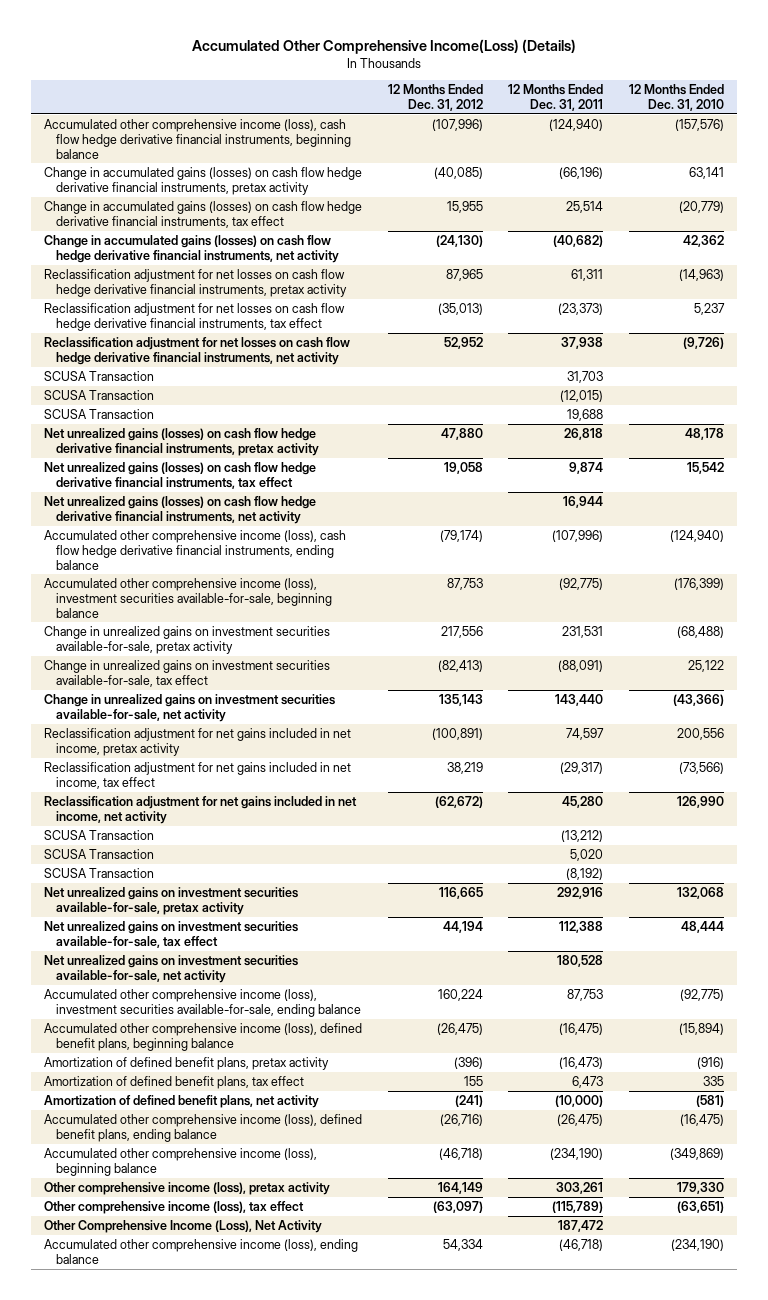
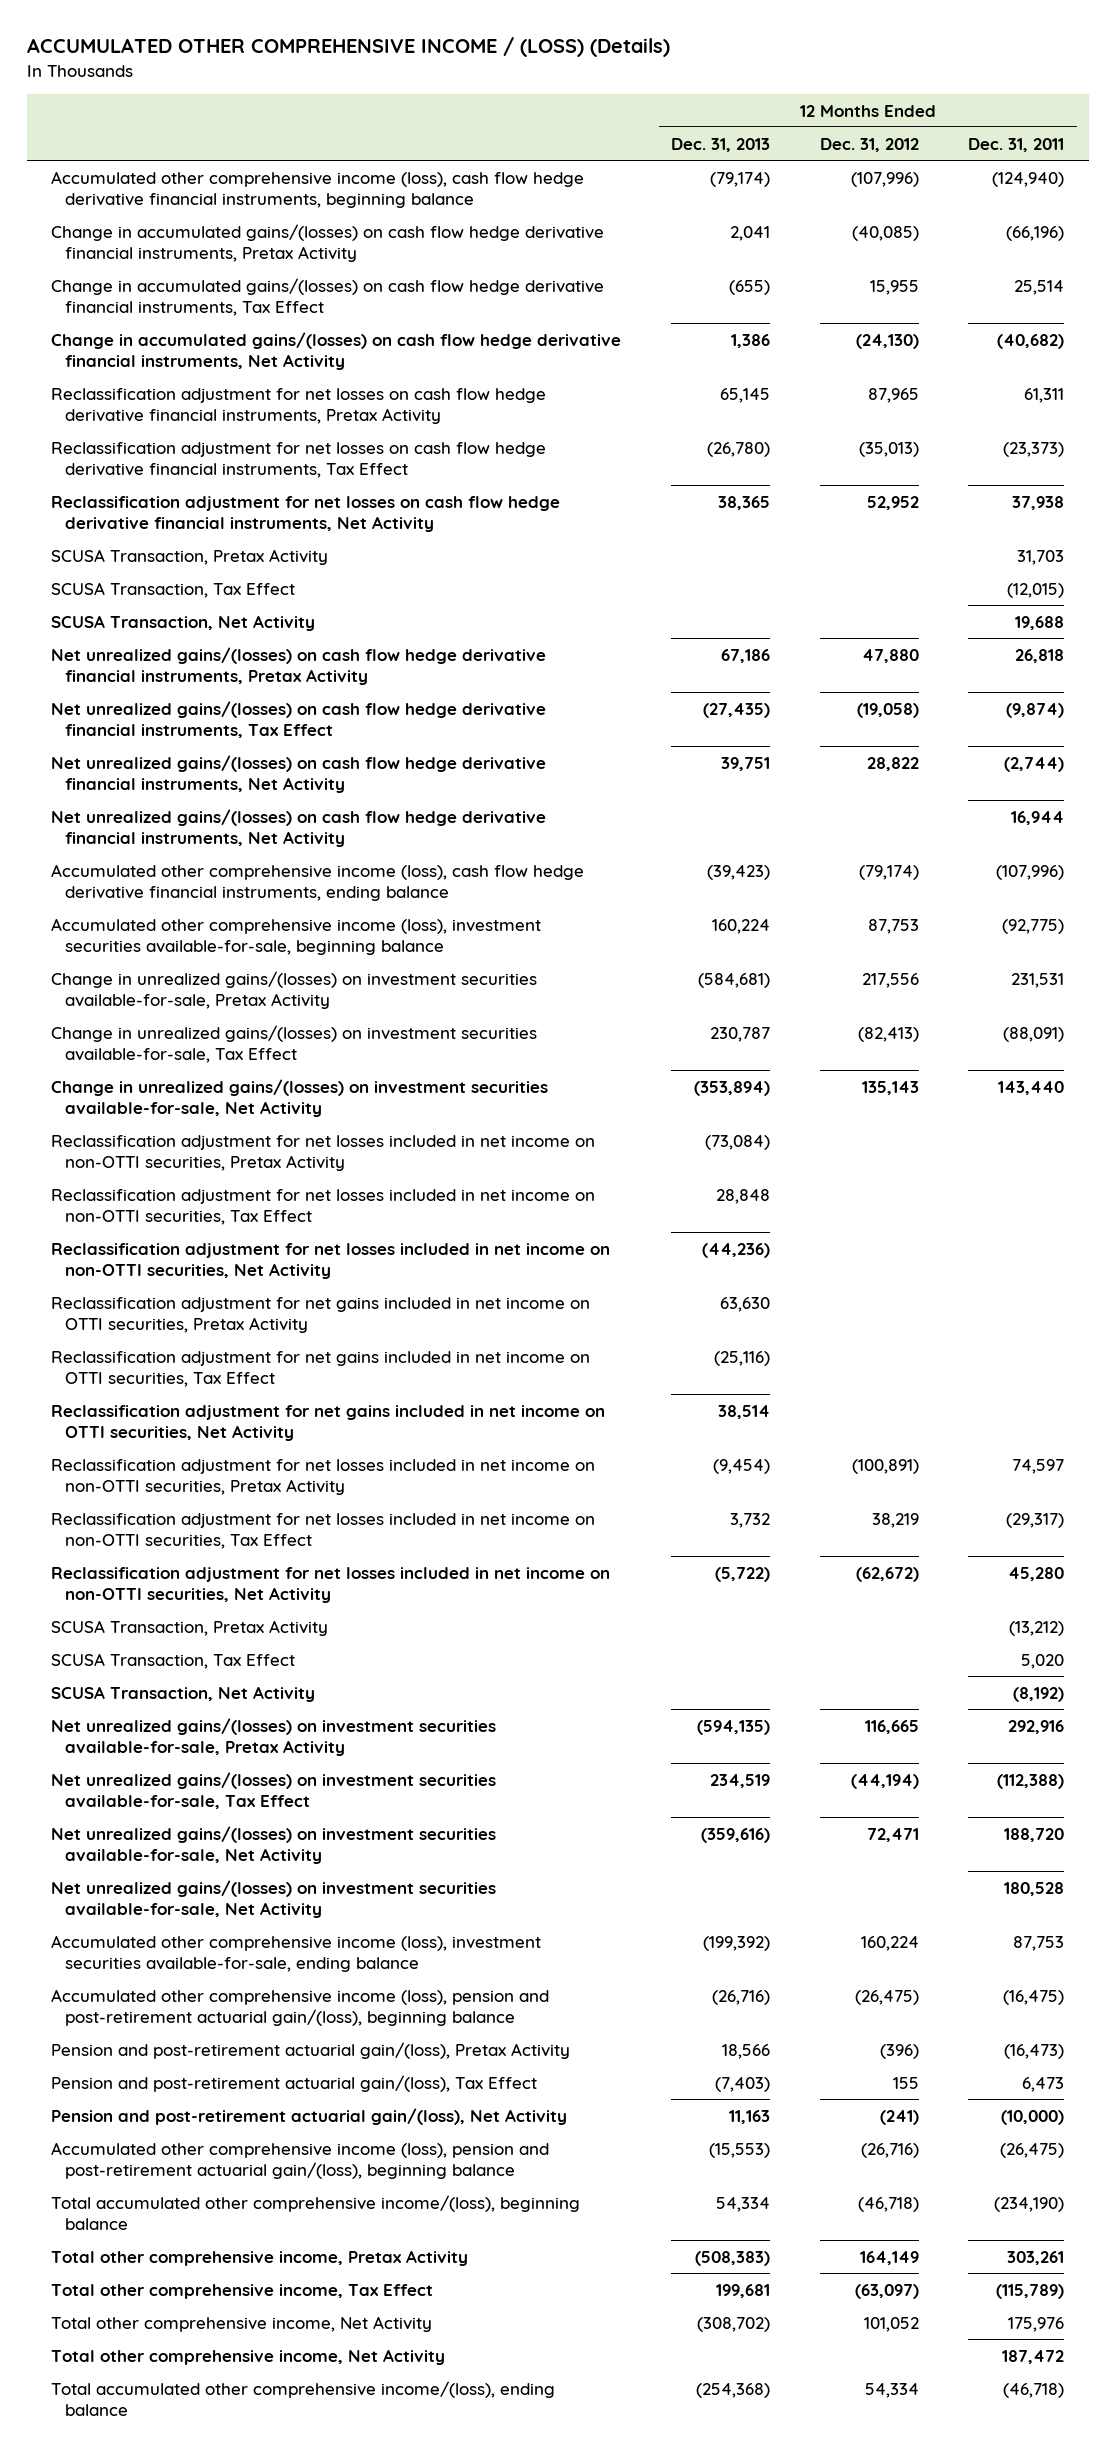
- Accumulated Other Comprehensive Income(Loss) (Details)
+ ACCUMULATED OTHER COMPREHENSIVE INCOME / (LOSS) (Details)
- | 12 Months Ended Dec. 31, 2012 | 12 Months Ended Dec. 31, 2011 | 12 Months Ended Dec. 31, 2010
+ | 12 Months Ended Dec. 31, 2013 | 12 Months Ended Dec. 31, 2012 | 12 Months Ended Dec. 31, 2011
- Change in accumulated gains (losses) on cash flow hedge derivative financial instruments, pretax activity | (40,085) | (66,196) | 63,141
- Change in accumulated gains (losses) on cash flow hedge derivative financial instruments, tax effect | 15,955 | 25,514 | (20,779)
- Change in accumulated gains (losses) on cash flow hedge derivative financial instruments, net activity | (24,130) | (40,682) | 42,362
- Reclassification adjustment for net losses on cash flow hedge derivative financial instruments, pretax activity | 87,965 | 61,311 | (14,963)
- Reclassification adjustment for net losses on cash flow hedge derivative financial instruments, tax effect | (35,013) | (23,373) | 5,237
- Reclassification adjustment for net losses on cash flow hedge derivative financial instruments, net activity | 52,952 | 37,938 | (9,726)
- SCUSA Transaction | | 31,703 |
- SCUSA Transaction | | (12,015) |
- SCUSA Transaction | | 19,688 |
- Net unrealized gains (losses) on cash flow hedge derivative financial instruments, pretax activity | 47,880 | 26,818 | 48,178
- Net unrealized gains (losses) on cash flow hedge derivative financial instruments, tax effect | 19,058 | 9,874 | 15,542
- Net unrealized gains (losses) on cash flow hedge derivative financial instruments, net activity | | 16,944 |
+ Change in accumulated gains/(losses) on cash flow hedge derivative financial instruments, Pretax Activity | 2,041 | (40,085) | (66,196)
+ Change in accumulated gains/(losses) on cash flow hedge derivative financial instruments, Tax Effect | (655) | 15,955 | 25,514
+ Change in accumulated gains/(losses) on cash flow hedge derivative financial instruments, Net Activity | 1,386 | (24,130) | (40,682)
+ Reclassification adjustment for net losses on cash flow hedge derivative financial instruments, Pretax Activity | 65,145 | 87,965 | 61,311
+ Reclassification adjustment for net losses on cash flow hedge derivative financial instruments, Tax Effect | (26,780) | (35,013) | (23,373)
+ Reclassification adjustment for net losses on cash flow hedge derivative financial instruments, Net Activity | 38,365 | 52,952 | 37,938
+ SCUSA Transaction, Pretax Activity | | | 31,703
+ SCUSA Transaction, Tax Effect | | | (12,015)
+ SCUSA Transaction, Net Activity | | | 19,688
+ Net unrealized gains/(losses) on cash flow hedge derivative financial instruments, Pretax Activity | 67,186 | 47,880 | 26,818
+ Net unrealized gains/(losses) on cash flow hedge derivative financial instruments, Tax Effect | (27,435) | (19,058) | (9,874)
+ Net unrealized gains/(losses) on cash flow hedge derivative financial instruments, Net Activity | 39,751 | 28,822 | (2,744)
+ Net unrealized gains/(losses) on cash flow hedge derivative financial instruments, Net Activity | | | 16,944
- Change in unrealized gains on investment securities available-for-sale, pretax activity | 217,556 | 231,531 | (68,488)
- Change in unrealized gains on investment securities available-for-sale, tax effect | (82,413) | (88,091) | 25,122
- Change in unrealized gains on investment securities available-for-sale, net activity | 135,143 | 143,440 | (43,366)
- Reclassification adjustment for net gains included in net income, pretax activity | (100,891) | 74,597 | 200,556
- Reclassification adjustment for net gains included in net income, tax effect | 38,219 | (29,317) | (73,566)
- Reclassification adjustment for net gains included in net income, net activity | (62,672) | 45,280 | 126,990
- SCUSA Transaction | | (13,212) |
- SCUSA Transaction | | 5,020 |
- SCUSA Transaction | | (8,192) |
- Net unrealized gains on investment securities available-for-sale, pretax activity | 116,665 | 292,916 | 132,068
- Net unrealized gains on investment securities available-for-sale, tax effect | 44,194 | 112,388 | 48,444
- Net unrealized gains on investment securities available-for-sale, net activity | | 180,528 |
+ Change in unrealized gains/(losses) on investment securities available-for-sale, Pretax Activity | (584,681) | 217,556 | 231,531
+ Change in unrealized gains/(losses) on investment securities available-for-sale, Tax Effect | 230,787 | (82,413) | (88,091)
+ Change in unrealized gains/(losses) on investment securities available-for-sale, Net Activity | (353,894) | 135,143 | 143,440
+ Reclassification adjustment for net losses included in net income on non-OTTI securities, Pretax Activity | (73,084) | |
+ Reclassification adjustment for net losses included in net income on non-OTTI securities, Tax Effect | 28,848 | |
+ Reclassification adjustment for net losses included in net income on non-OTTI securities, Net Activity | (44,236) | |
+ Reclassification adjustment for net gains included in net income on OTTI securities, Pretax Activity | 63,630 | |
+ Reclassification adjustment for net gains included in net income on OTTI securities, Tax Effect | (25,116) | |
+ Reclassification adjustment for net gains included in net income on OTTI securities, Net Activity | 38,514 | |
+ Reclassification adjustment for net losses included in net income on non-OTTI securities, Pretax Activity | (9,454) | (100,891) | 74,597
+ Reclassification adjustment for net losses included in net income on non-OTTI securities, Tax Effect | 3,732 | 38,219 | (29,317)
+ Reclassification adjustment for net losses included in net income on non-OTTI securities, Net Activity | (5,722) | (62,672) | 45,280
+ SCUSA Transaction, Pretax Activity | | | (13,212)
+ SCUSA Transaction, Tax Effect | | | 5,020
+ SCUSA Transaction, Net Activity | | | (8,192)
+ Net unrealized gains/(losses) on investment securities available-for-sale, Pretax Activity | (594,135) | 116,665 | 292,916
+ Net unrealized gains/(losses) on investment securities available-for-sale, Tax Effect | 234,519 | (44,194) | (112,388)
+ Net unrealized gains/(losses) on investment securities available-for-sale, Net Activity | (359,616) | 72,471 | 188,720
+ Net unrealized gains/(losses) on investment securities available-for-sale, Net Activity | | | 180,528
- Accumulated other comprehensive income (loss), defined benefit plans, beginning balance | (26,475) | (16,475) | (15,894)
- Amortization of defined benefit plans, pretax activity | (396) | (16,473) | (916)
- Amortization of defined benefit plans, tax effect | 155 | 6,473 | 335
- Amortization of defined benefit plans, net activity | (241) | (10,000) | (581)
- Accumulated other comprehensive income (loss), defined benefit plans, ending balance | (26,716) | (26,475) | (16,475)
- Accumulated other comprehensive income (loss), beginning balance | (46,718) | (234,190) | (349,869)
- Other comprehensive income (loss), pretax activity | 164,149 | 303,261 | 179,330
- Other comprehensive income (loss), tax effect | (63,097) | (115,789) | (63,651)
- Other Comprehensive Income (Loss), Net Activity | | 187,472 |
- Accumulated other comprehensive income (loss), ending balance | 54,334 | (46,718) | (234,190)
+ Accumulated other comprehensive income (loss), pension and post-retirement actuarial gain/(loss), beginning balance | (26,716) | (26,475) | (16,475)
+ Pension and post-retirement actuarial gain/(loss), Pretax Activity | 18,566 | (396) | (16,473)
+ Pension and post-retirement actuarial gain/(loss), Tax Effect | (7,403) | 155 | 6,473
+ Pension and post-retirement actuarial gain/(loss), Net Activity | 11,163 | (241) | (10,000)
+ Accumulated other comprehensive income (loss), pension and post-retirement actuarial gain/(loss), beginning balance | (15,553) | (26,716) | (26,475)
+ Total accumulated other comprehensive income/(loss), beginning balance | 54,334 | (46,718) | (234,190)
+ Total other comprehensive income, Pretax Activity | (508,383) | 164,149 | 303,261
+ Total other comprehensive income, Tax Effect | 199,681 | (63,097) | (115,789)
+ Total other comprehensive income, Net Activity | (308,702) | 101,052 | 175,976
+ Total other comprehensive income, Net Activity | | | 187,472
+ Total accumulated other comprehensive income/(loss), ending balance | (254,368) | 54,334 | (46,718)

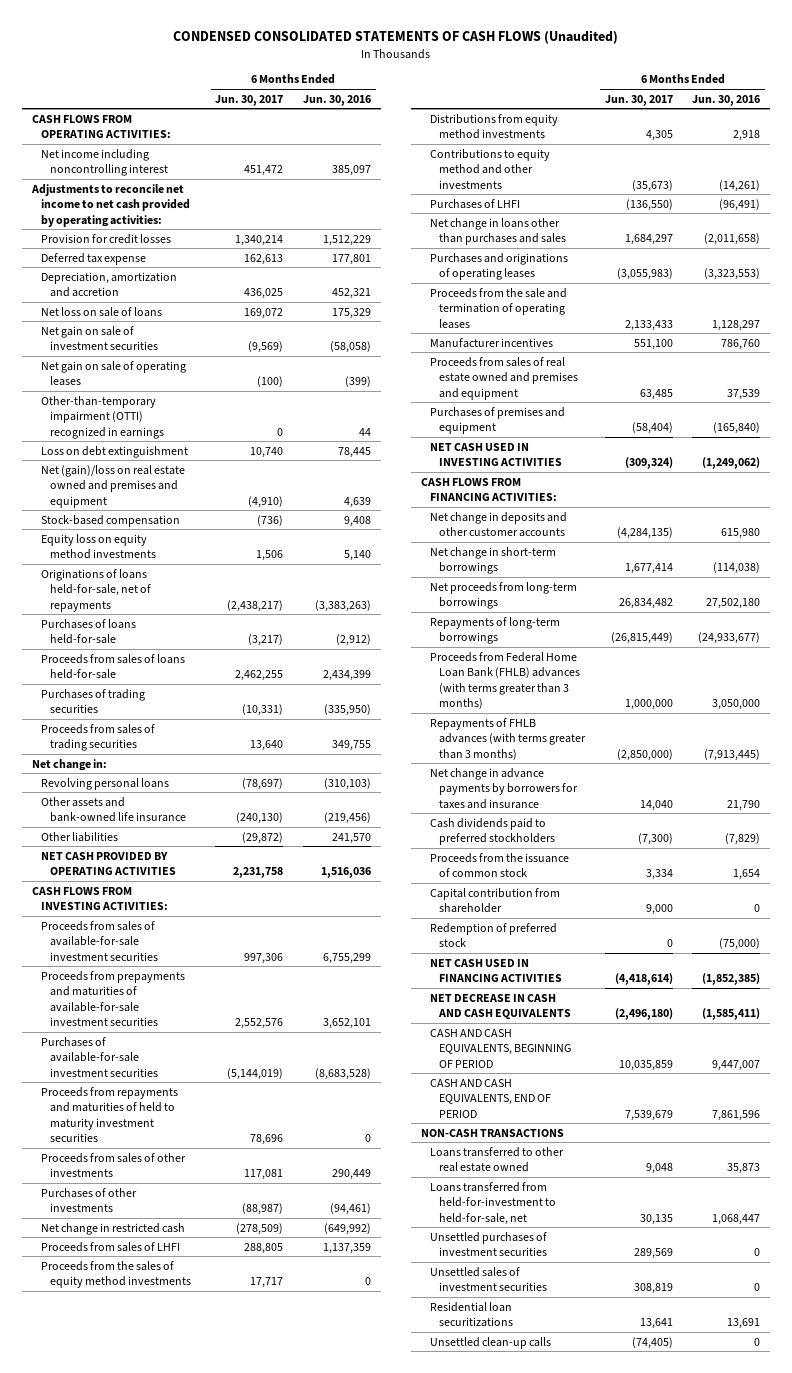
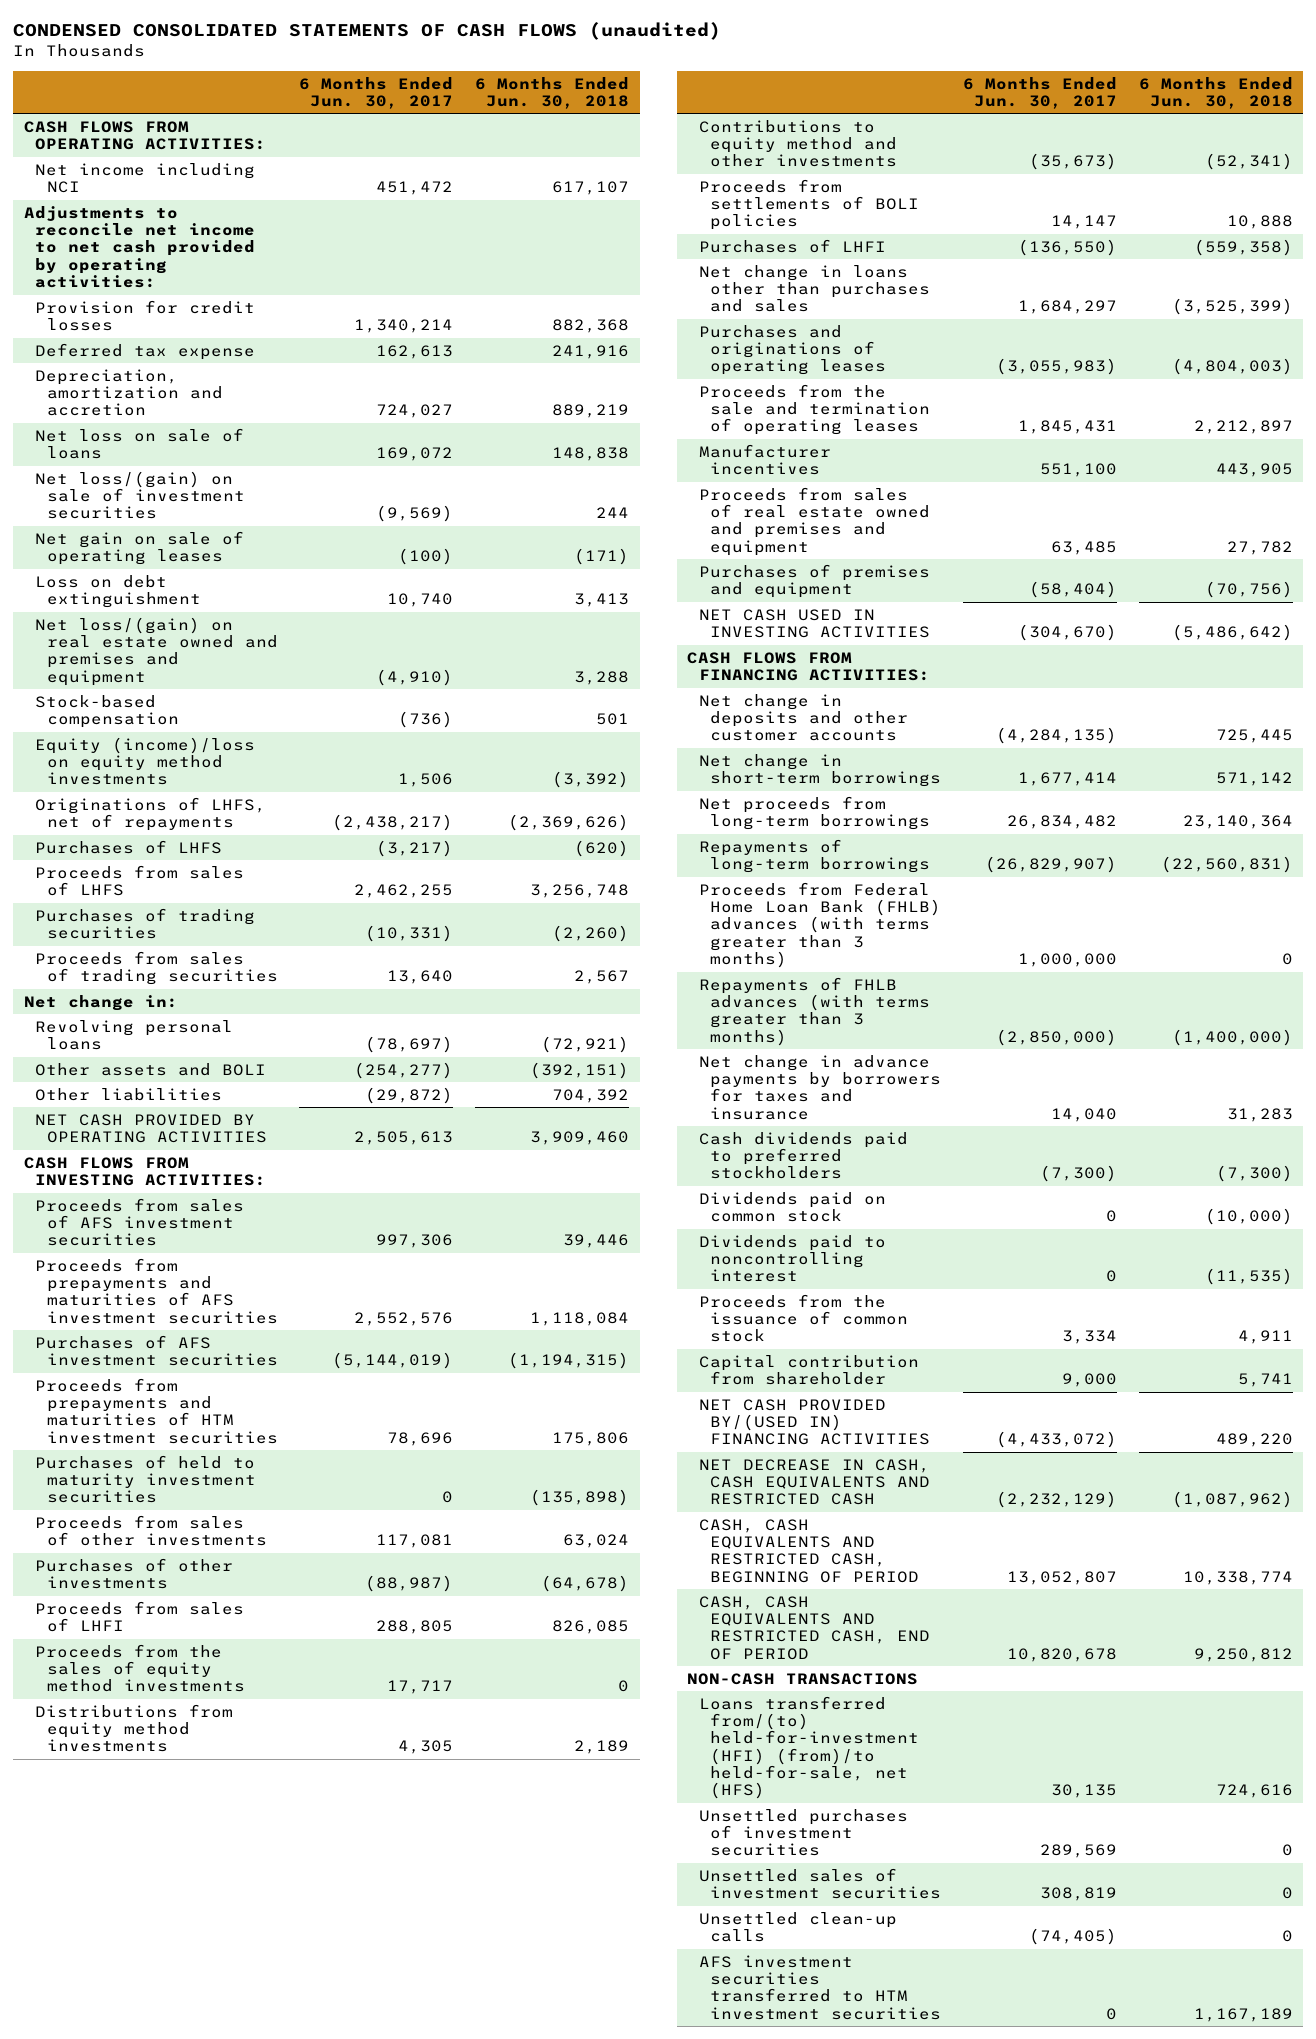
- CONDENSED CONSOLIDATED STATEMENTS OF CASH FLOWS (Unaudited)
+ CONDENSED CONSOLIDATED STATEMENTS OF CASH FLOWS (unaudited)
- | 6 Months Ended Jun. 30, 2017 | 6 Months Ended Jun. 30, 2016
+ | 6 Months Ended Jun. 30, 2017 | 6 Months Ended Jun. 30, 2018
- Net income including noncontrolling interest | 451,472 | 385,097
+ Net income including NCI | 451,472 | 617,107
- Depreciation, amortization and accretion | 436,025 | 452,321
+ Depreciation, amortization and accretion | 724,027 | 889,219
- Net gain on sale of investment securities | (9,569) | (58,058)
+ Net loss/(gain) on sale of investment securities | (9,569) | 244
- Other-than-temporary impairment (OTTI) recognized in earnings | 0 | 44
- Net (gain)/loss on real estate owned and premises and equipment | (4,910) | 4,639
+ Net loss/(gain) on real estate owned and premises and equipment | (4,910) | 3,288
- Equity loss on equity method investments | 1,506 | 5,140
- Originations of loans held-for-sale, net of repayments | (2,438,217) | (3,383,263)
- Purchases of loans held-for-sale | (3,217) | (2,912)
- Proceeds from sales of loans held-for-sale | 2,462,255 | 2,434,399
+ Equity (income)/loss on equity method investments | 1,506 | (3,392)
+ Originations of LHFS, net of repayments | (2,438,217) | (2,369,626)
+ Purchases of LHFS | (3,217) | (620)
+ Proceeds from sales of LHFS | 2,462,255 | 3,256,748
- Other assets and bank-owned life insurance | (240,130) | (219,456)
+ Other assets and BOLI | (254,277) | (392,151)
- NET CASH PROVIDED BY OPERATING ACTIVITIES | 2,231,758 | 1,516,036
+ NET CASH PROVIDED BY OPERATING ACTIVITIES | 2,505,613 | 3,909,460
- Proceeds from sales of available-for-sale investment securities | 997,306 | 6,755,299
- Proceeds from prepayments and maturities of available-for-sale investment securities | 2,552,576 | 3,652,101
- Purchases of available-for-sale investment securities | (5,144,019) | (8,683,528)
- Proceeds from repayments and maturities of held to maturity investment securities | 78,696 | 0
+ Proceeds from sales of AFS investment securities | 997,306 | 39,446
+ Proceeds from prepayments and maturities of AFS investment securities | 2,552,576 | 1,118,084
+ Purchases of AFS investment securities | (5,144,019) | (1,194,315)
+ Proceeds from prepayments and maturities of HTM investment securities | 78,696 | 175,806
+ Purchases of held to maturity investment securities | 0 | (135,898)
- Net change in restricted cash | (278,509) | (649,992)
+ Proceeds from settlements of BOLI policies | 14,147 | 10,888
- Proceeds from the sale and termination of operating leases | 2,133,433 | 1,128,297
+ Proceeds from the sale and termination of operating leases | 1,845,431 | 2,212,897
- NET CASH USED IN INVESTING ACTIVITIES | (309,324) | (1,249,062)
+ NET CASH USED IN INVESTING ACTIVITIES | (304,670) | (5,486,642)
- Repayments of long-term borrowings | (26,815,449) | (24,933,677)
+ Repayments of long-term borrowings | (26,829,907) | (22,560,831)
+ Dividends paid on common stock | 0 | (10,000)
+ Dividends paid to noncontrolling interest | 0 | (11,535)
- Redemption of preferred stock | 0 | (75,000)
- NET CASH USED IN FINANCING ACTIVITIES | (4,418,614) | (1,852,385)
- NET DECREASE IN CASH AND CASH EQUIVALENTS | (2,496,180) | (1,585,411)
- CASH AND CASH EQUIVALENTS, BEGINNING OF PERIOD | 10,035,859 | 9,447,007
- CASH AND CASH EQUIVALENTS, END OF PERIOD | 7,539,679 | 7,861,596
+ NET CASH PROVIDED BY/(USED IN) FINANCING ACTIVITIES | (4,433,072) | 489,220
+ NET DECREASE IN CASH, CASH EQUIVALENTS AND RESTRICTED CASH | (2,232,129) | (1,087,962)
+ CASH, CASH EQUIVALENTS AND RESTRICTED CASH, BEGINNING OF PERIOD | 13,052,807 | 10,338,774
+ CASH, CASH EQUIVALENTS AND RESTRICTED CASH, END OF PERIOD | 10,820,678 | 9,250,812
- Loans transferred to other real estate owned | 9,048 | 35,873
- Loans transferred from held-for-investment to held-for-sale, net | 30,135 | 1,068,447
+ Loans transferred from/(to) held-for-investment (HFI) (from)/to held-for-sale, net (HFS) | 30,135 | 724,616
- Residential loan securitizations | 13,641 | 13,691
+ AFS investment securities transferred to HTM investment securities | 0 | 1,167,189

